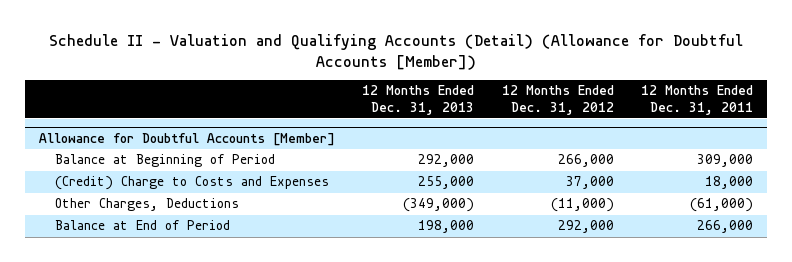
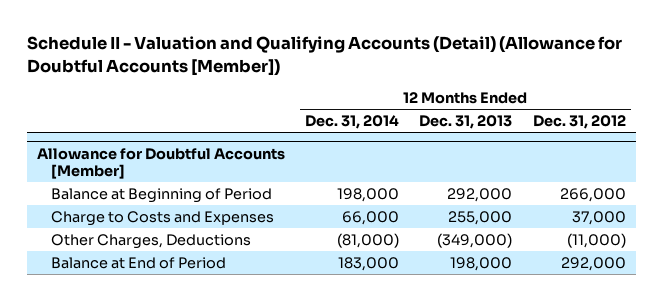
- | 12 Months Ended Dec. 31, 2013 | 12 Months Ended Dec. 31, 2012 | 12 Months Ended Dec. 31, 2011
+ | 12 Months Ended Dec. 31, 2014 | 12 Months Ended Dec. 31, 2013 | 12 Months Ended Dec. 31, 2012
@ Allowance for Doubtful Accounts [Member]
- (Credit) Charge to Costs and Expenses | 255,000 | 37,000 | 18,000
+ Charge to Costs and Expenses | 66,000 | 255,000 | 37,000

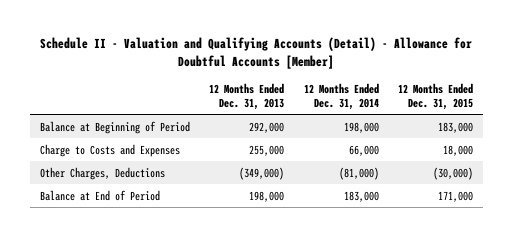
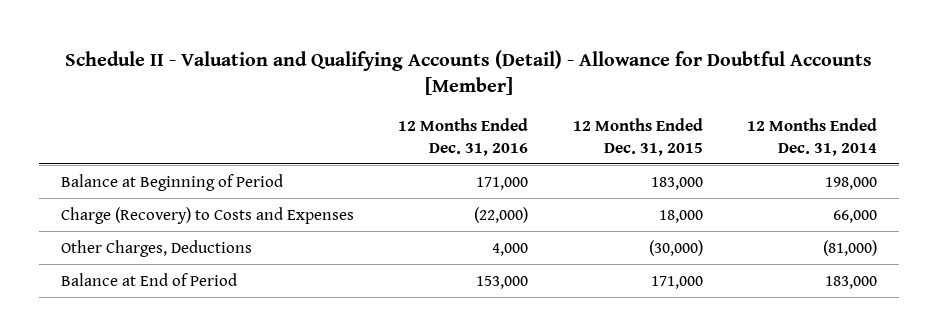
- | 12 Months Ended Dec. 31, 2013 | 12 Months Ended Dec. 31, 2014 | 12 Months Ended Dec. 31, 2015
+ | 12 Months Ended Dec. 31, 2016 | 12 Months Ended Dec. 31, 2015 | 12 Months Ended Dec. 31, 2014
- Charge to Costs and Expenses | 255,000 | 66,000 | 18,000
+ Charge (Recovery) to Costs and Expenses | (22,000) | 18,000 | 66,000

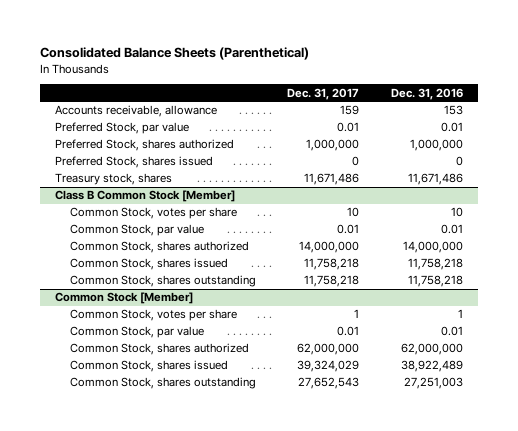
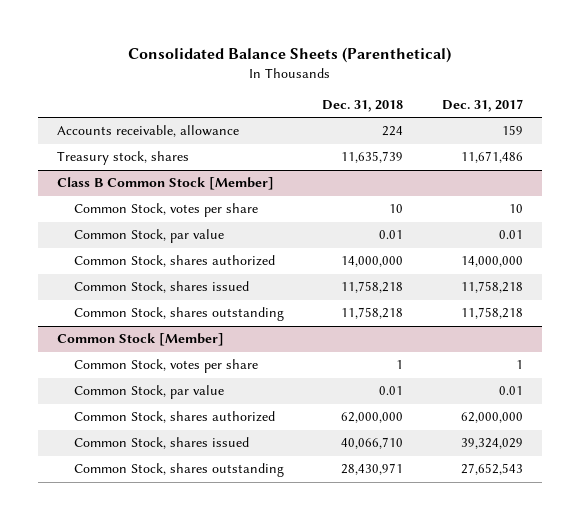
- | Dec. 31, 2017 | Dec. 31, 2016
+ | Dec. 31, 2018 | Dec. 31, 2017
- Preferred Stock, par value | 0.01 | 0.01
- Preferred Stock, shares authorized | 1,000,000 | 1,000,000
- Preferred Stock, shares issued | 0 | 0

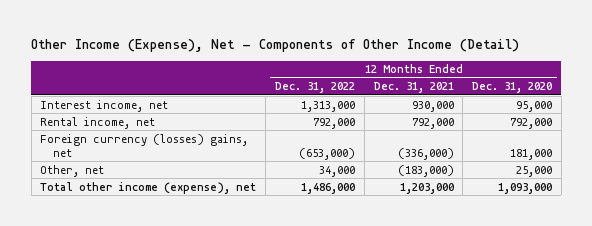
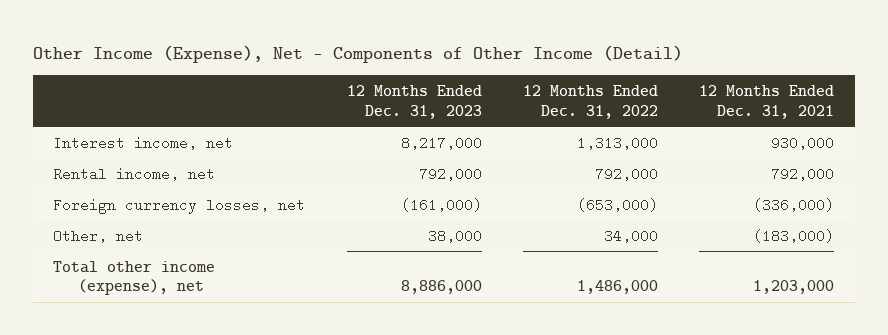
- | 12 Months Ended Dec. 31, 2022 | 12 Months Ended Dec. 31, 2021 | 12 Months Ended Dec. 31, 2020
+ | 12 Months Ended Dec. 31, 2023 | 12 Months Ended Dec. 31, 2022 | 12 Months Ended Dec. 31, 2021
- Foreign currency (losses) gains, net | (653,000) | (336,000) | 181,000
+ Foreign currency losses, net | (161,000) | (653,000) | (336,000)

